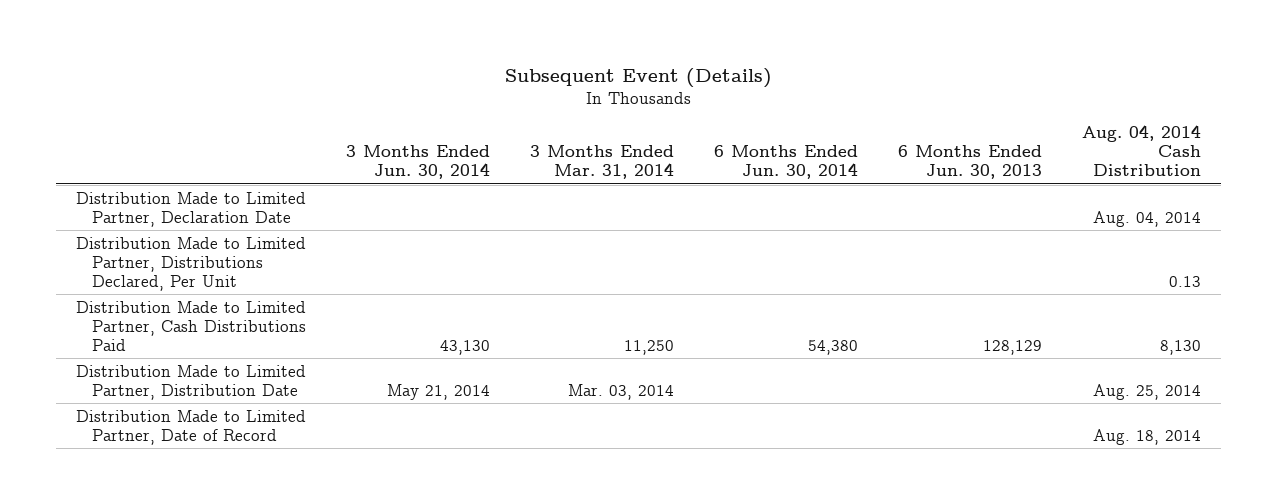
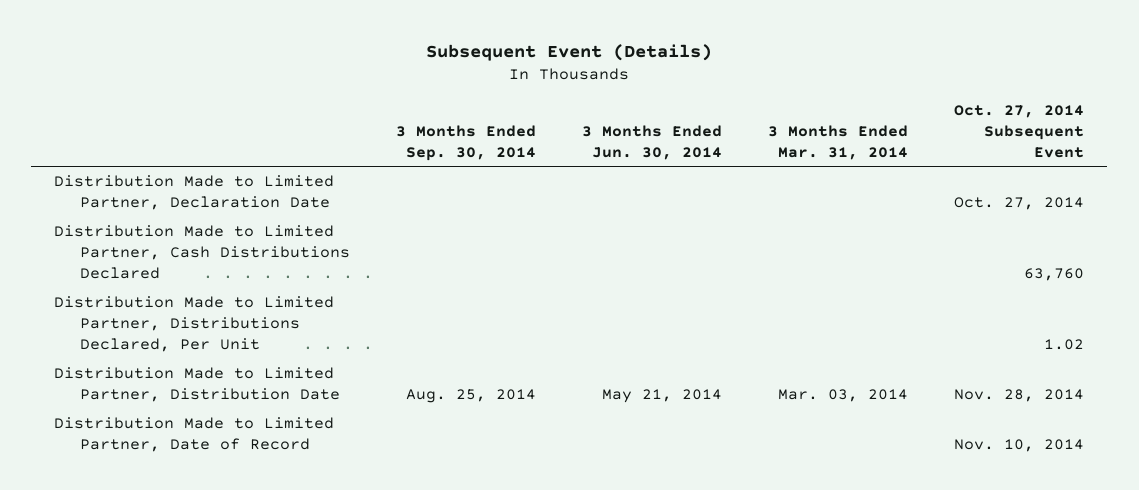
- | 3 Months Ended Jun. 30, 2014 | 3 Months Ended Mar. 31, 2014 | 6 Months Ended Jun. 30, 2014 | 6 Months Ended Jun. 30, 2013 | Aug. 04, 2014 Cash Distribution
+ | 3 Months Ended Sep. 30, 2014 | 3 Months Ended Jun. 30, 2014 | 3 Months Ended Mar. 31, 2014 | Oct. 27, 2014 Subsequent Event
+ Distribution Made to Limited Partner, Cash Distributions Declared | | | | 63,760
- Distribution Made to Limited Partner, Cash Distributions Paid | 43,130 | 11,250 | 54,380 | 128,129 | 8,130

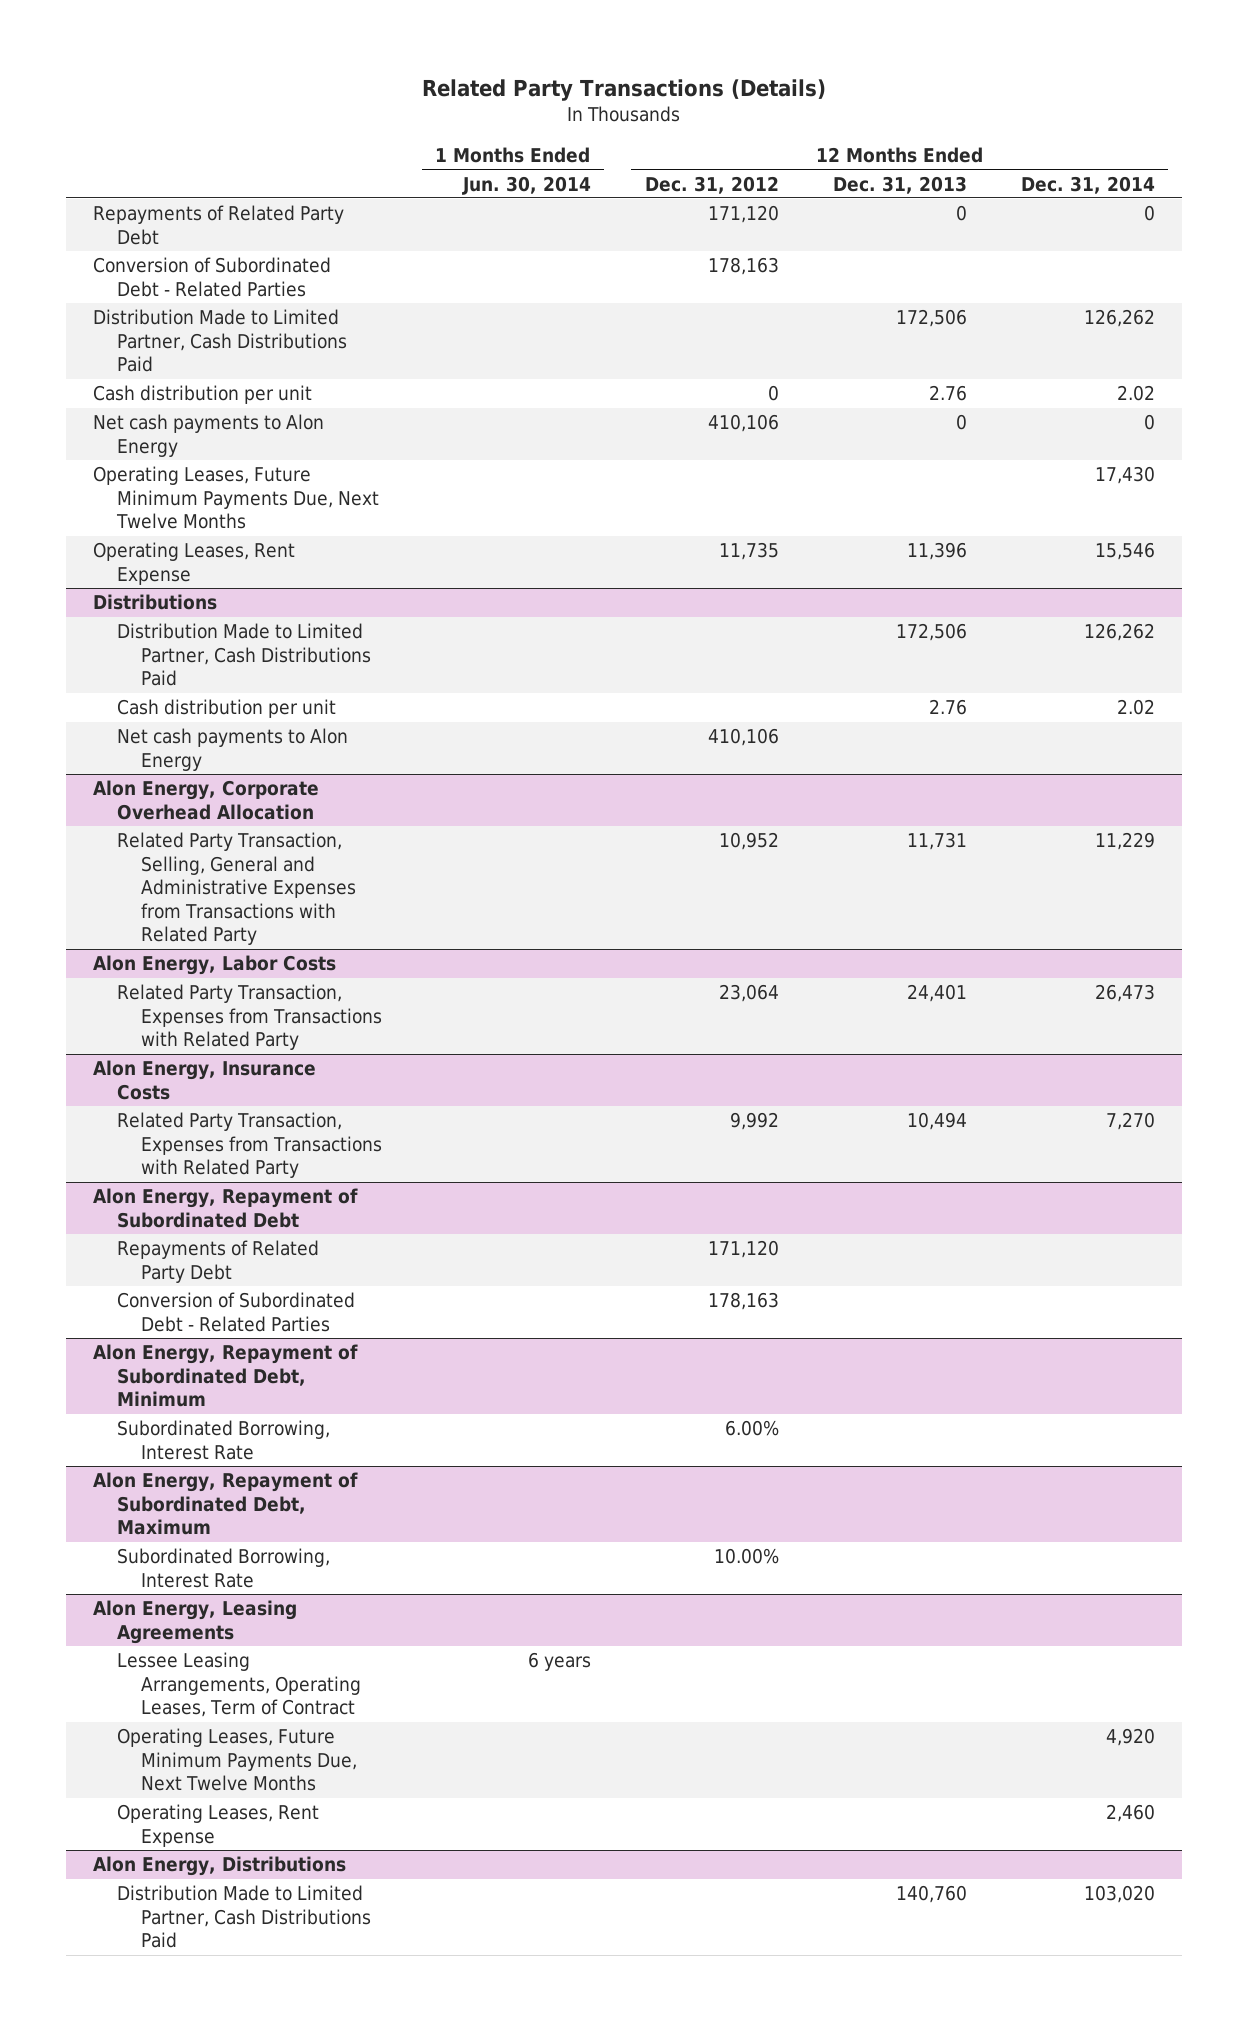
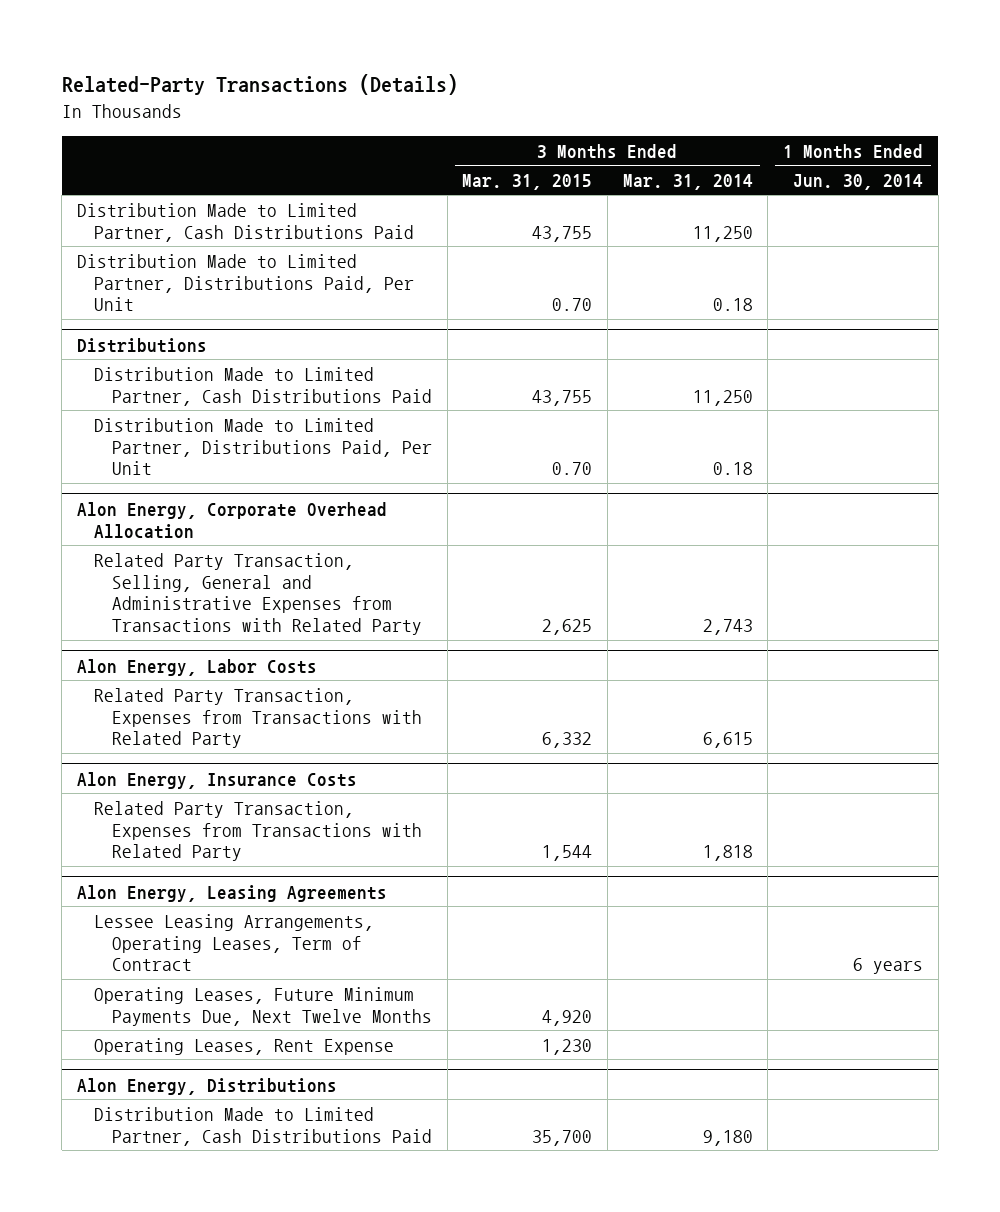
- Related Party Transactions (Details)
+ Related-Party Transactions (Details)
- | 1 Months Ended Jun. 30, 2014 | 12 Months Ended Dec. 31, 2012 | 12 Months Ended Dec. 31, 2013 | 12 Months Ended Dec. 31, 2014
+ | 3 Months Ended Mar. 31, 2015 | 3 Months Ended Mar. 31, 2014 | 1 Months Ended Jun. 30, 2014
- Repayments of Related Party Debt | | 171,120 | 0 | 0
- Conversion of Subordinated Debt - Related Parties | | 178,163 | |
- Cash distribution per unit | | 0 | 2.76 | 2.02
- Net cash payments to Alon Energy | | 410,106 | 0 | 0
- Operating Leases, Future Minimum Payments Due, Next Twelve Months | | | | 17,430
- Operating Leases, Rent Expense | | 11,735 | 11,396 | 15,546
+ Distribution Made to Limited Partner, Distributions Paid, Per Unit | 0.70 | 0.18 |
@ Distributions
- Cash distribution per unit | | | 2.76 | 2.02
- Net cash payments to Alon Energy | | 410,106 | |
+ Distribution Made to Limited Partner, Distributions Paid, Per Unit | 0.70 | 0.18 |
- Alon Energy, Repayment of Subordinated Debt
- Repayments of Related Party Debt | | 171,120 | |
- Conversion of Subordinated Debt - Related Parties | | 178,163 | |
- Alon Energy, Repayment of Subordinated Debt, Minimum
- Subordinated Borrowing, Interest Rate | | 6.00% | |
- Alon Energy, Repayment of Subordinated Debt, Maximum
- Subordinated Borrowing, Interest Rate | | 10.00% | |

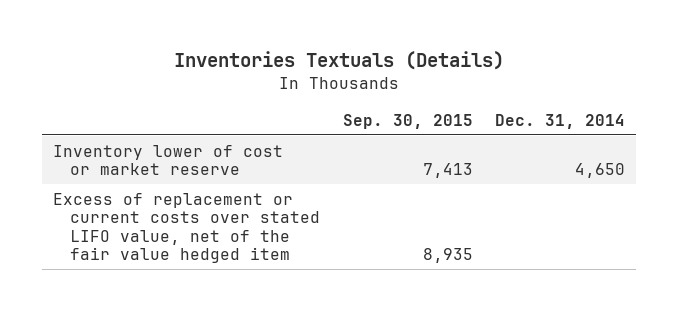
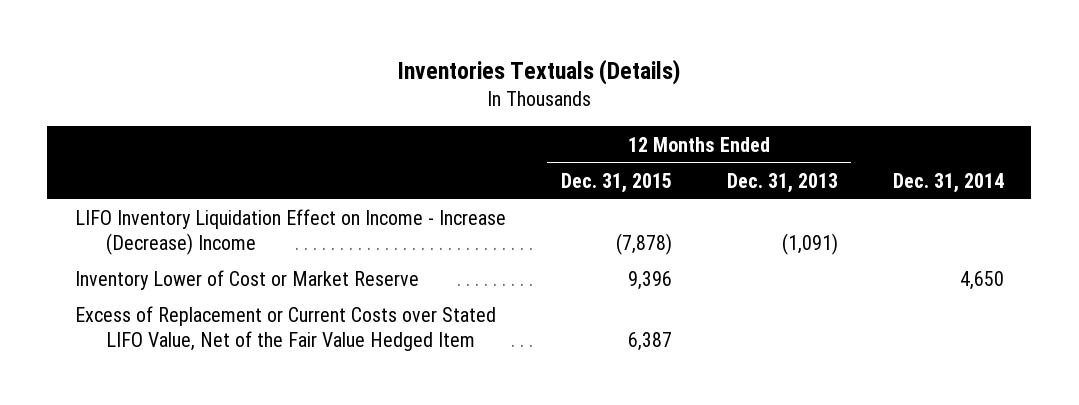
- | Sep. 30, 2015 | Dec. 31, 2014
+ | 12 Months Ended Dec. 31, 2015 | 12 Months Ended Dec. 31, 2013 | Dec. 31, 2014
- Inventory lower of cost or market reserve | 7,413 | 4,650
- Excess of replacement or current costs over stated LIFO value, net of the fair value hedged item | 8,935 |
+ LIFO Inventory Liquidation Effect on Income - Increase (Decrease) Income | (7,878) | (1,091) |
+ Inventory Lower of Cost or Market Reserve | 9,396 | | 4,650
+ Excess of Replacement or Current Costs over Stated LIFO Value, Net of the Fair Value Hedged Item | 6,387 | |

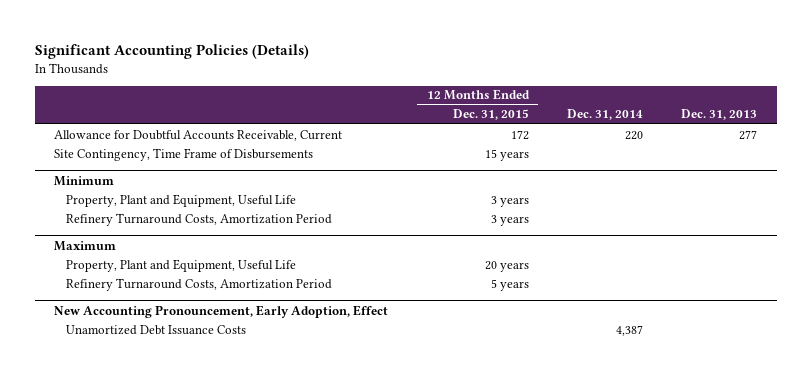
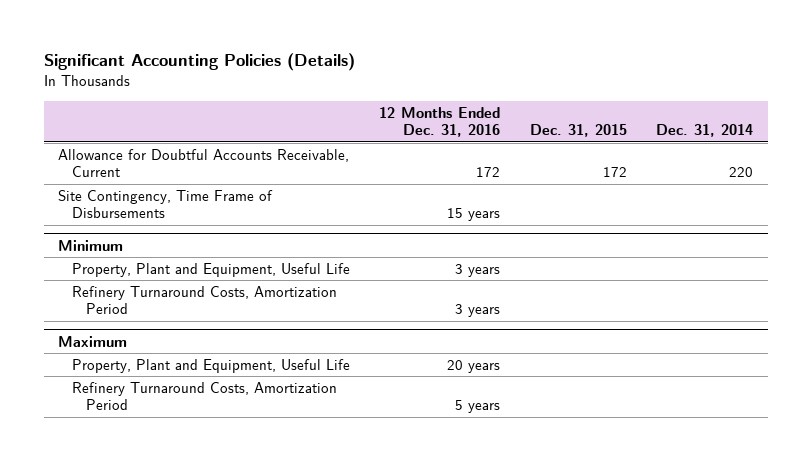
- | 12 Months Ended Dec. 31, 2015 | Dec. 31, 2014 | Dec. 31, 2013
+ | 12 Months Ended Dec. 31, 2016 | Dec. 31, 2015 | Dec. 31, 2014
- New Accounting Pronouncement, Early Adoption, Effect
- Unamortized Debt Issuance Costs | | 4,387 |

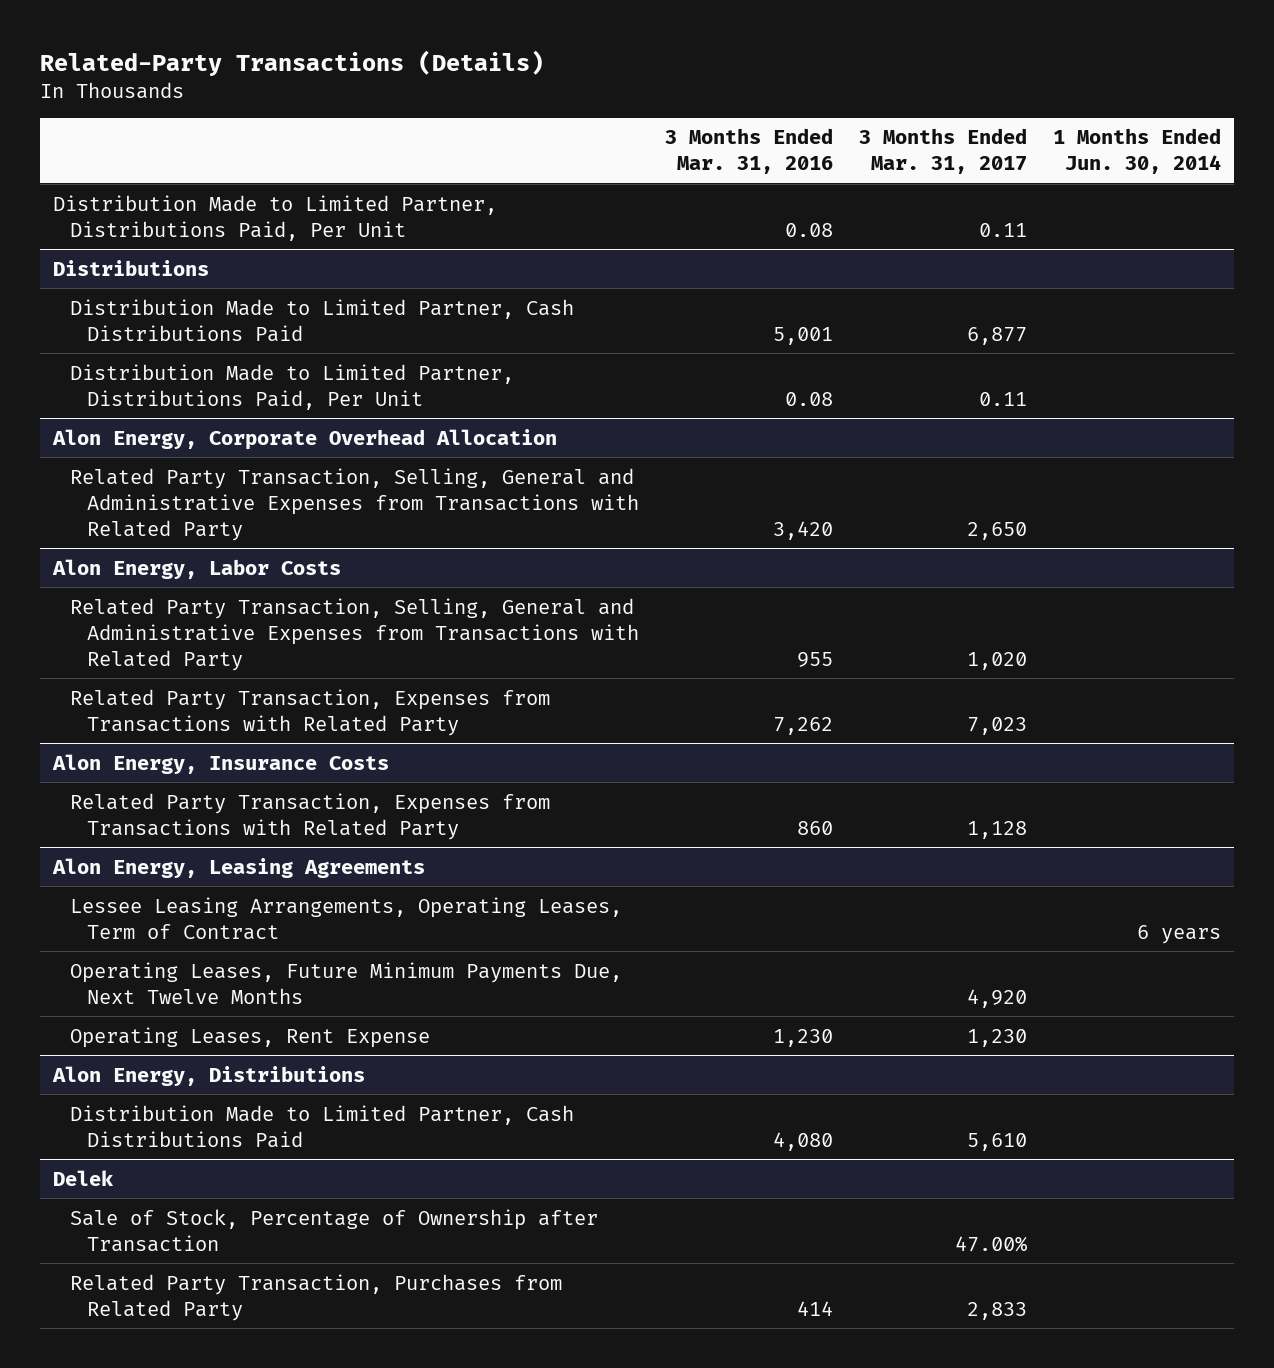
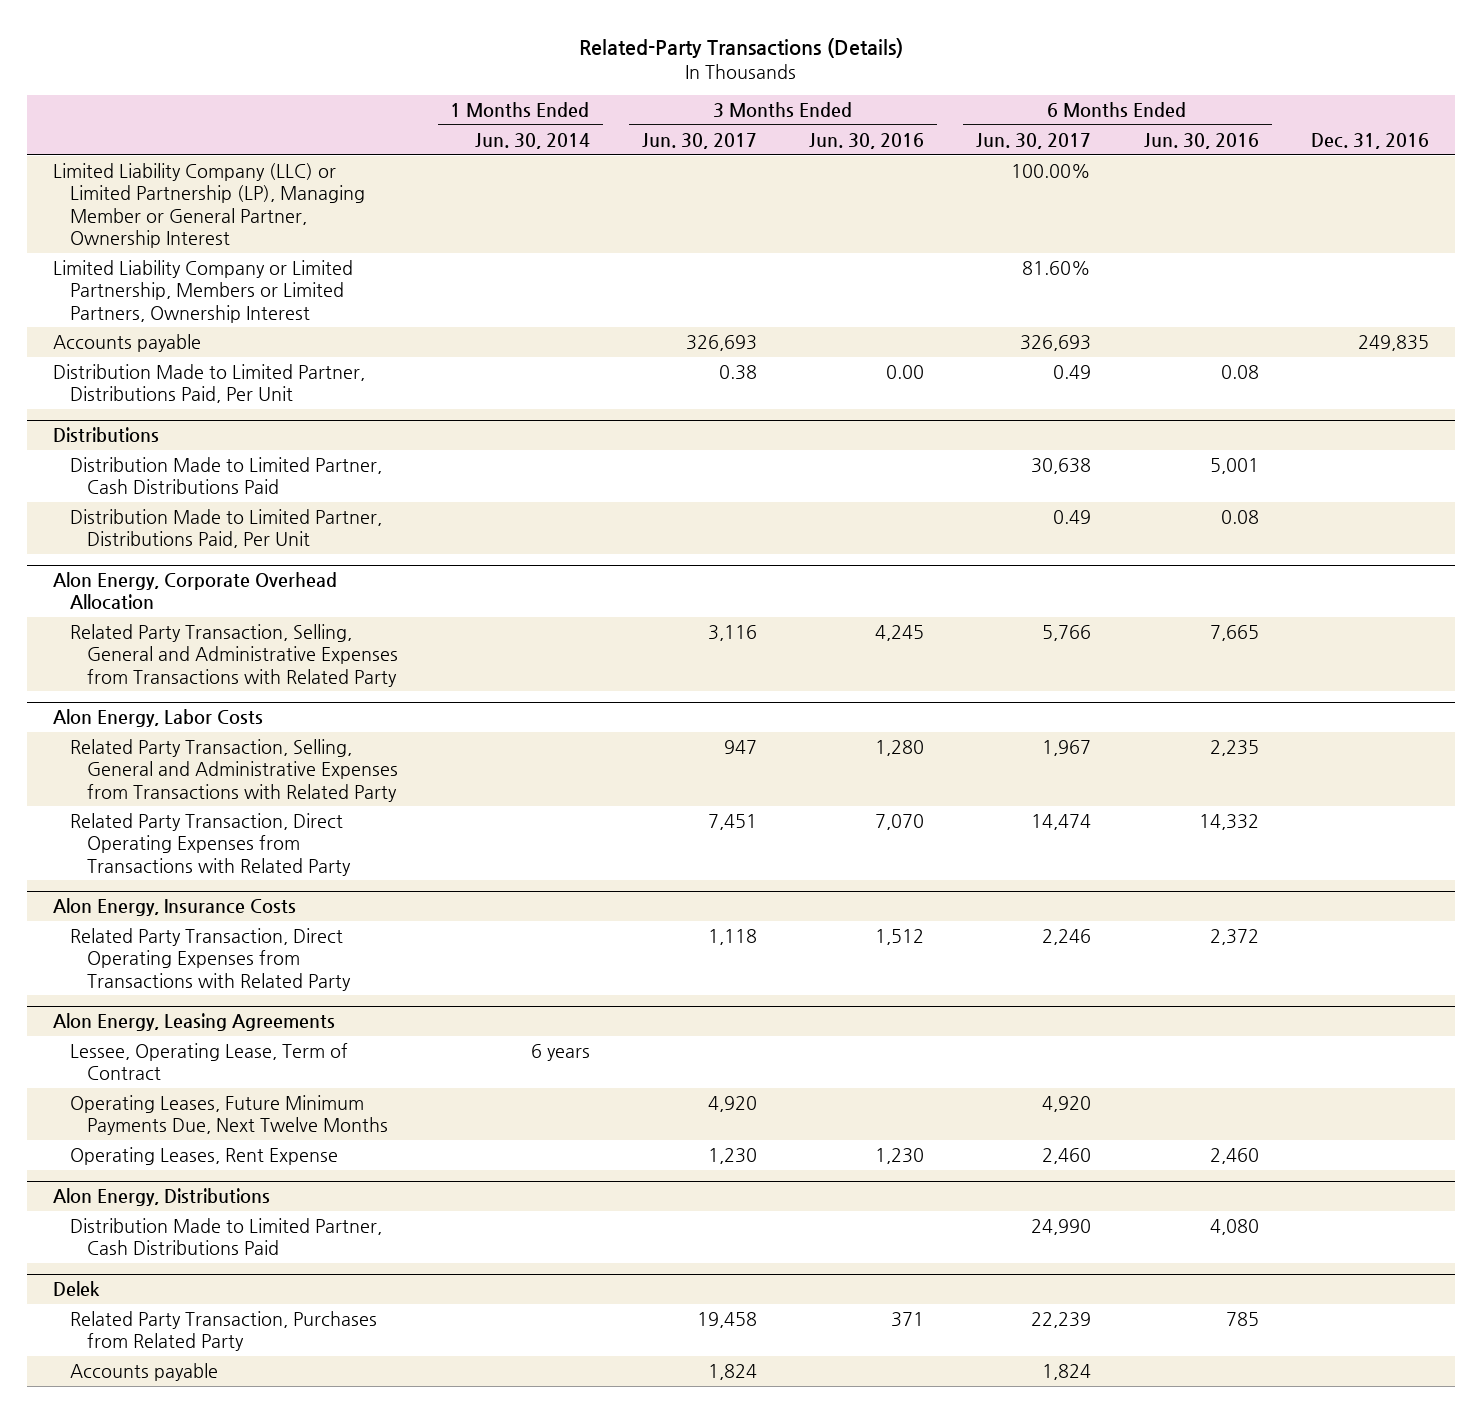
- | 3 Months Ended Mar. 31, 2016 | 3 Months Ended Mar. 31, 2017 | 1 Months Ended Jun. 30, 2014
+ | 1 Months Ended Jun. 30, 2014 | 3 Months Ended Jun. 30, 2017 | 3 Months Ended Jun. 30, 2016 | 6 Months Ended Jun. 30, 2017 | 6 Months Ended Jun. 30, 2016 | Dec. 31, 2016
+ Limited Liability Company (LLC) or Limited Partnership (LP), Managing Member or General Partner, Ownership Interest | | | | 100.00% | |
+ Limited Liability Company or Limited Partnership, Members or Limited Partners, Ownership Interest | | | | 81.60% | |
+ Accounts payable | | 326,693 | | 326,693 | | 249,835
@ Alon Energy, Labor Costs
- Related Party Transaction, Expenses from Transactions with Related Party | 7,262 | 7,023 |
+ Related Party Transaction, Direct Operating Expenses from Transactions with Related Party | | 7,451 | 7,070 | 14,474 | 14,332 |
@ Alon Energy, Insurance Costs
- Related Party Transaction, Expenses from Transactions with Related Party | 860 | 1,128 |
+ Related Party Transaction, Direct Operating Expenses from Transactions with Related Party | | 1,118 | 1,512 | 2,246 | 2,372 |
@ Alon Energy, Leasing Agreements
- Lessee Leasing Arrangements, Operating Leases, Term of Contract | | | 6 years
+ Lessee, Operating Lease, Term of Contract | 6 years | | | | |
@ Delek
- Sale of Stock, Percentage of Ownership after Transaction | | 47.00% |
+ Accounts payable | | 1,824 | | 1,824 | |

